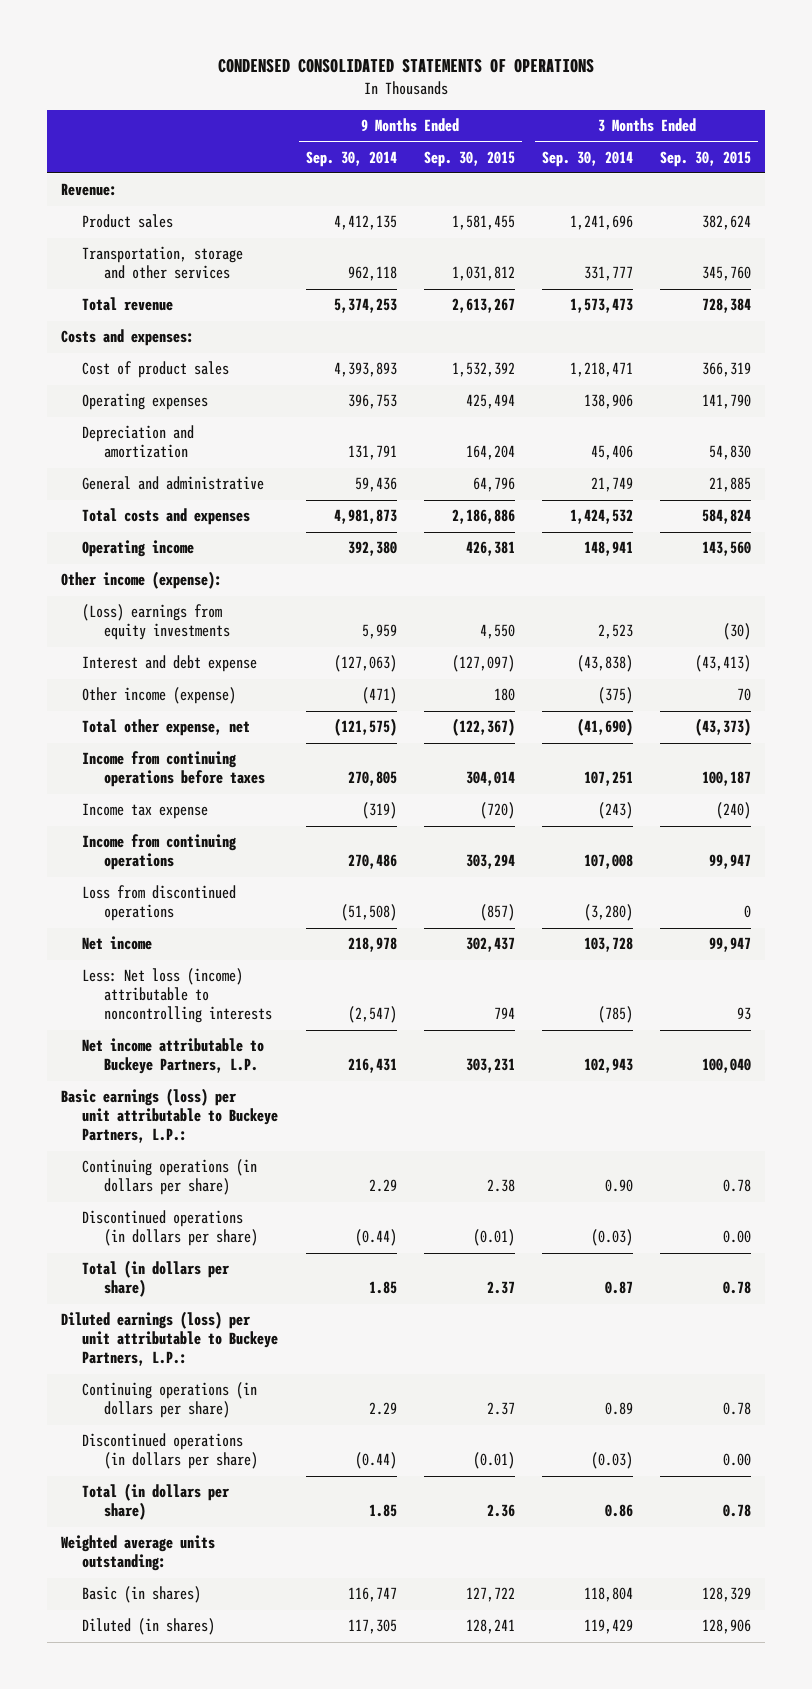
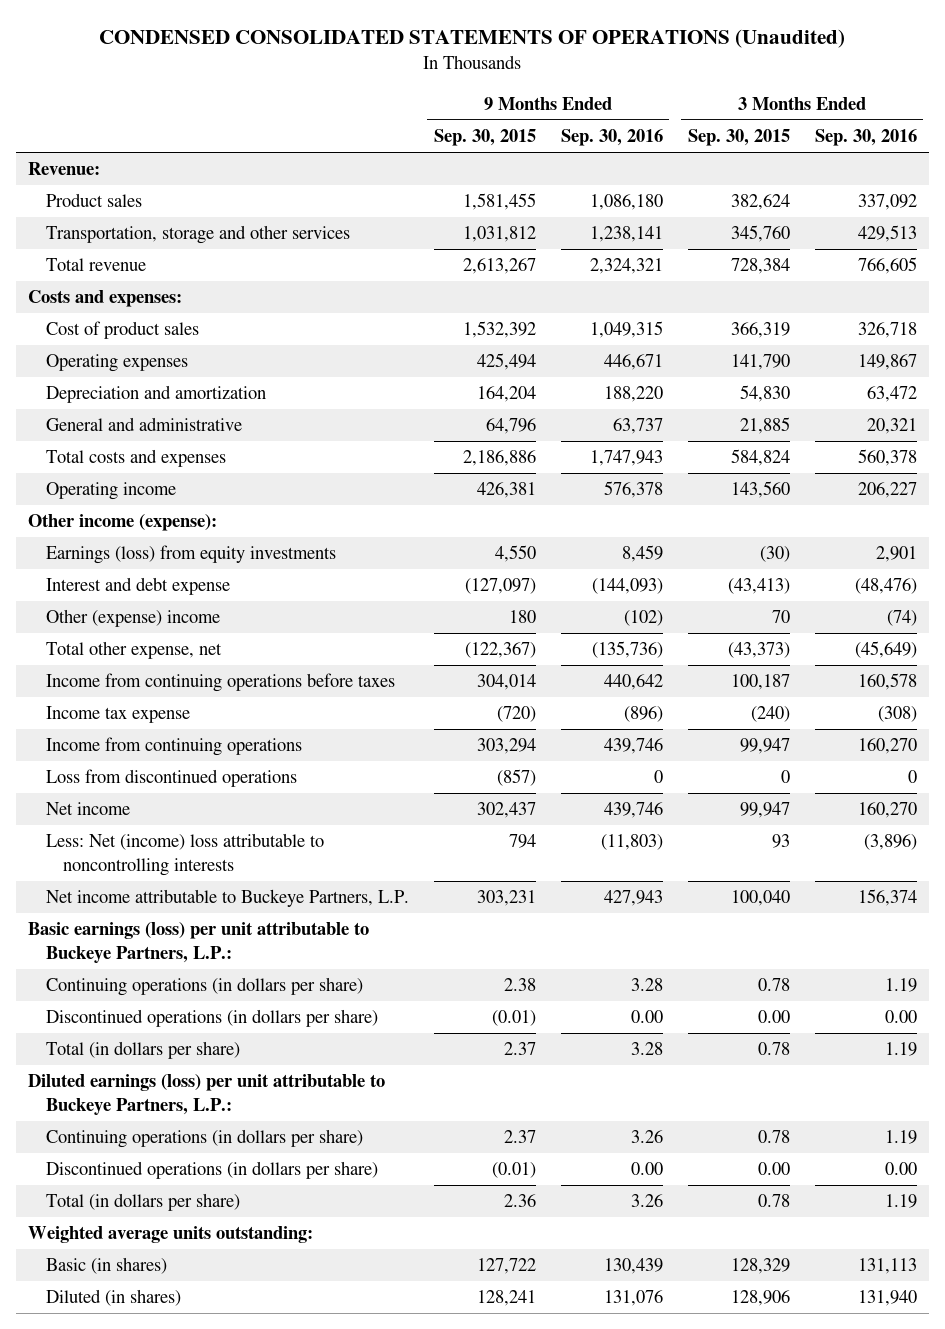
- CONDENSED CONSOLIDATED STATEMENTS OF OPERATIONS
+ CONDENSED CONSOLIDATED STATEMENTS OF OPERATIONS (Unaudited)
- | 9 Months Ended Sep. 30, 2014 | 9 Months Ended Sep. 30, 2015 | 3 Months Ended Sep. 30, 2014 | 3 Months Ended Sep. 30, 2015
+ | 9 Months Ended Sep. 30, 2015 | 9 Months Ended Sep. 30, 2016 | 3 Months Ended Sep. 30, 2015 | 3 Months Ended Sep. 30, 2016
- (Loss) earnings from equity investments | 5,959 | 4,550 | 2,523 | (30)
+ Earnings (loss) from equity investments | 4,550 | 8,459 | (30) | 2,901
- Other income (expense) | (471) | 180 | (375) | 70
+ Other (expense) income | 180 | (102) | 70 | (74)
- Less: Net loss (income) attributable to noncontrolling interests | (2,547) | 794 | (785) | 93
+ Less: Net (income) loss attributable to noncontrolling interests | 794 | (11,803) | 93 | (3,896)

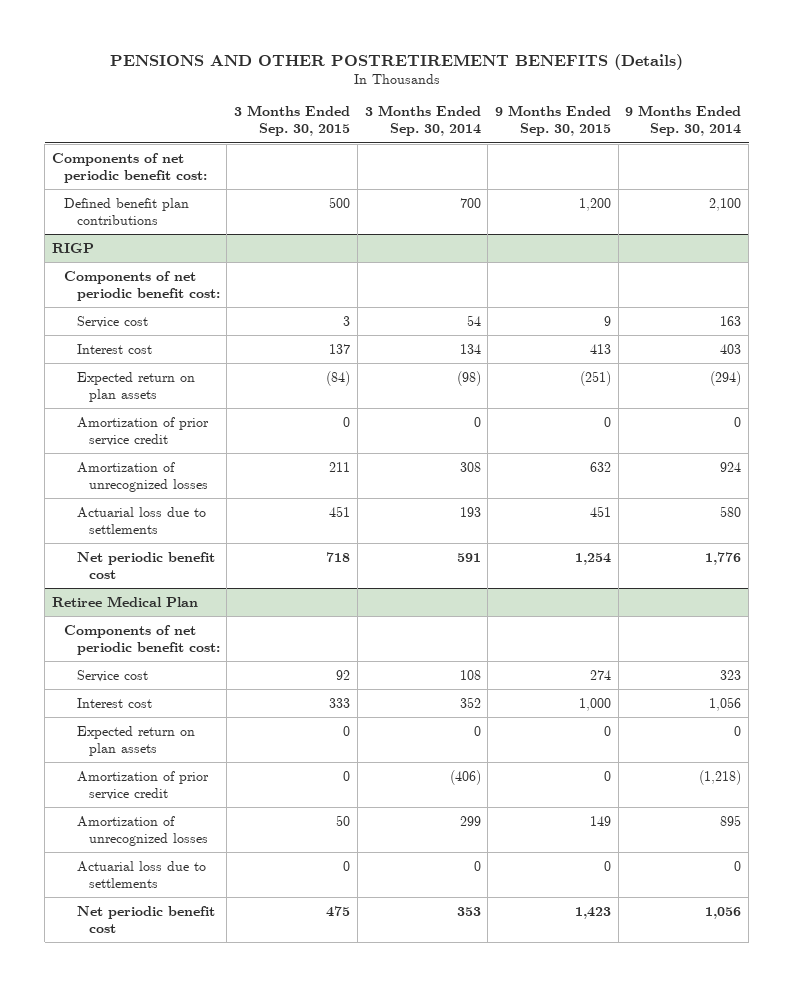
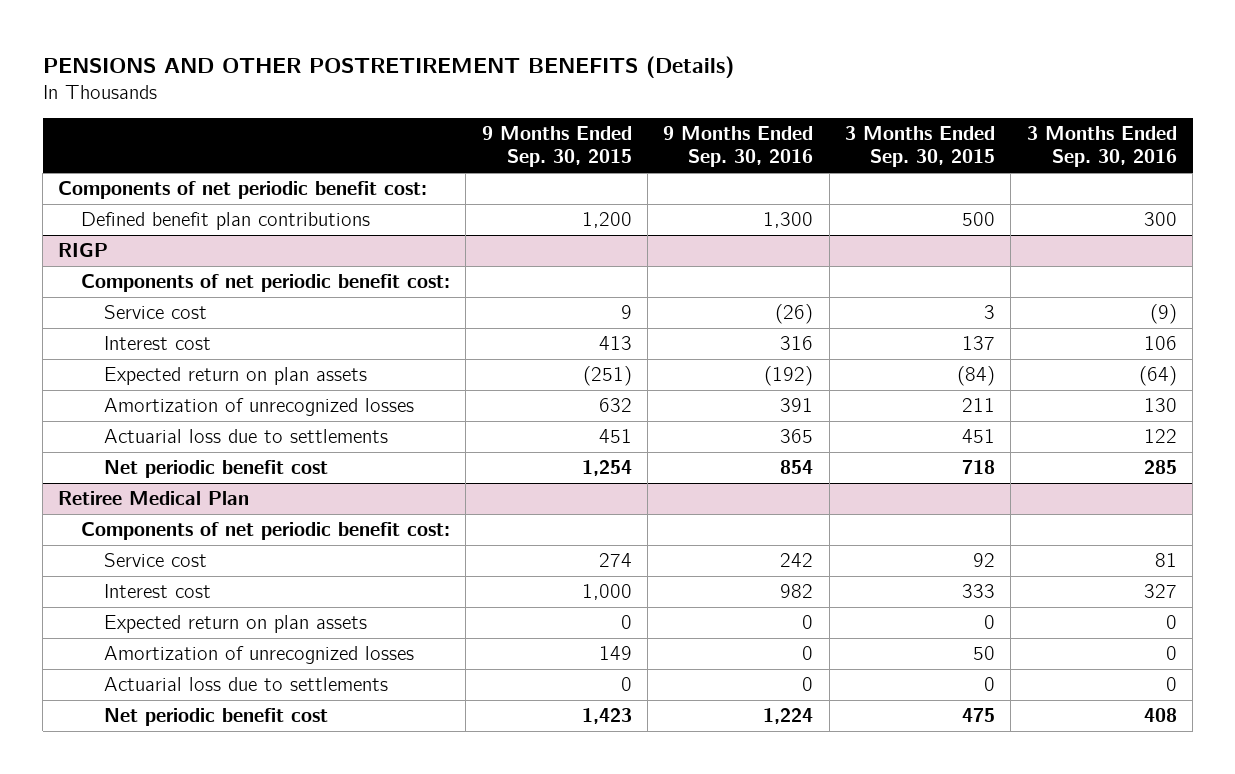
- | 3 Months Ended Sep. 30, 2015 | 3 Months Ended Sep. 30, 2014 | 9 Months Ended Sep. 30, 2015 | 9 Months Ended Sep. 30, 2014
+ | 9 Months Ended Sep. 30, 2015 | 9 Months Ended Sep. 30, 2016 | 3 Months Ended Sep. 30, 2015 | 3 Months Ended Sep. 30, 2016
@ RIGP
- Amortization of prior service credit | 0 | 0 | 0 | 0
@ Retiree Medical Plan
- Amortization of prior service credit | 0 | (406) | 0 | (1,218)

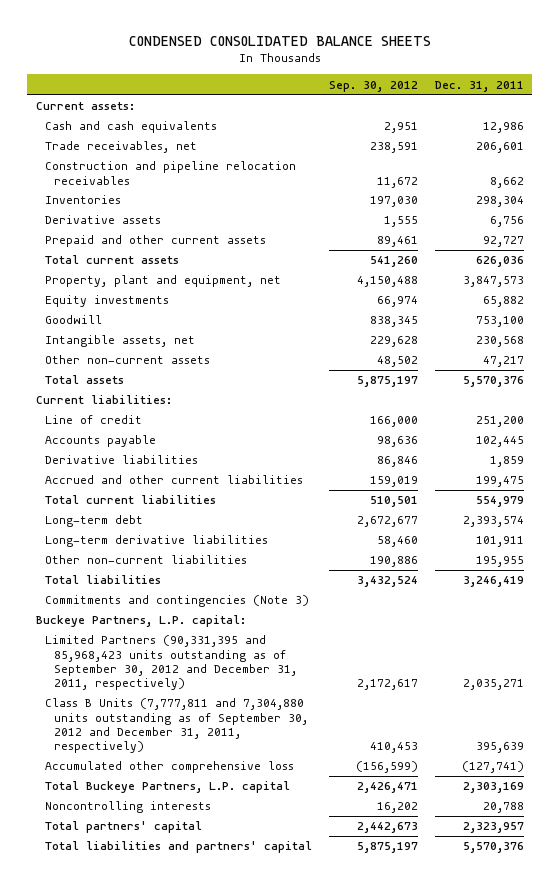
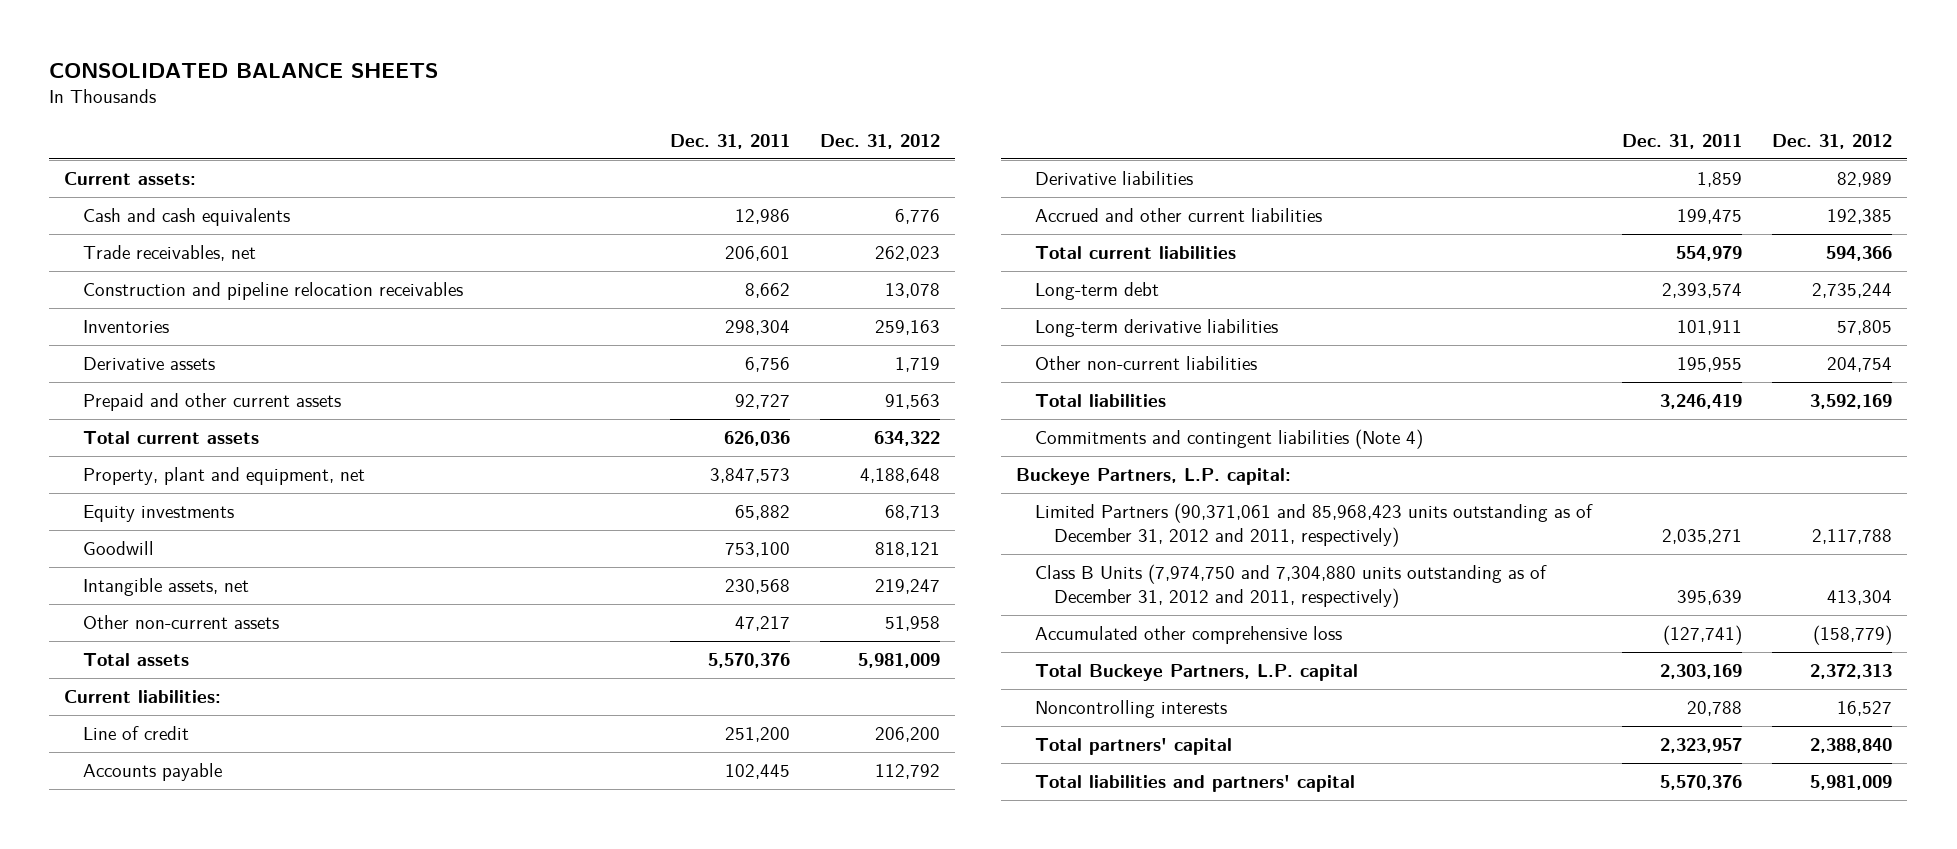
- CONDENSED CONSOLIDATED BALANCE SHEETS
+ CONSOLIDATED BALANCE SHEETS
- | Sep. 30, 2012 | Dec. 31, 2011
+ | Dec. 31, 2011 | Dec. 31, 2012
- Commitments and contingencies (Note 3)
+ Commitments and contingent liabilities (Note 4)
- Limited Partners (90,331,395 and 85,968,423 units outstanding as of September 30, 2012 and December 31, 2011, respectively) | 2,172,617 | 2,035,271
- Class B Units (7,777,811 and 7,304,880 units outstanding as of September 30, 2012 and December 31, 2011, respectively) | 410,453 | 395,639
+ Limited Partners (90,371,061 and 85,968,423 units outstanding as of December 31, 2012 and 2011, respectively) | 2,035,271 | 2,117,788
+ Class B Units (7,974,750 and 7,304,880 units outstanding as of December 31, 2012 and 2011, respectively) | 395,639 | 413,304

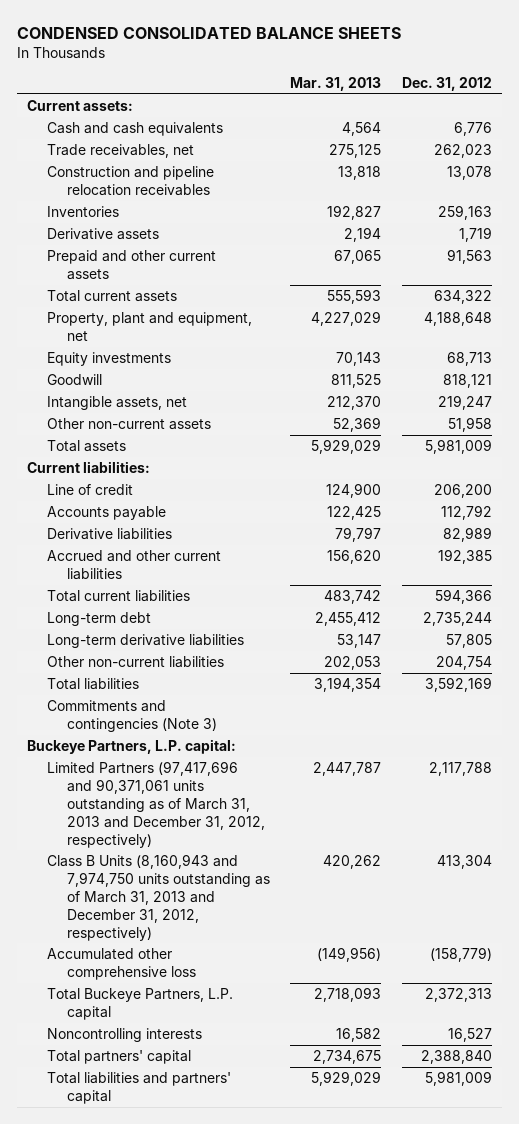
- CONSOLIDATED BALANCE SHEETS
+ CONDENSED CONSOLIDATED BALANCE SHEETS
- | Dec. 31, 2011 | Dec. 31, 2012
+ | Mar. 31, 2013 | Dec. 31, 2012
- Commitments and contingent liabilities (Note 4)
+ Commitments and contingencies (Note 3)
- Limited Partners (90,371,061 and 85,968,423 units outstanding as of December 31, 2012 and 2011, respectively) | 2,035,271 | 2,117,788
- Class B Units (7,974,750 and 7,304,880 units outstanding as of December 31, 2012 and 2011, respectively) | 395,639 | 413,304
+ Limited Partners (97,417,696 and 90,371,061 units outstanding as of March 31, 2013 and December 31, 2012, respectively) | 2,447,787 | 2,117,788
+ Class B Units (8,160,943 and 7,974,750 units outstanding as of March 31, 2013 and December 31, 2012, respectively) | 420,262 | 413,304

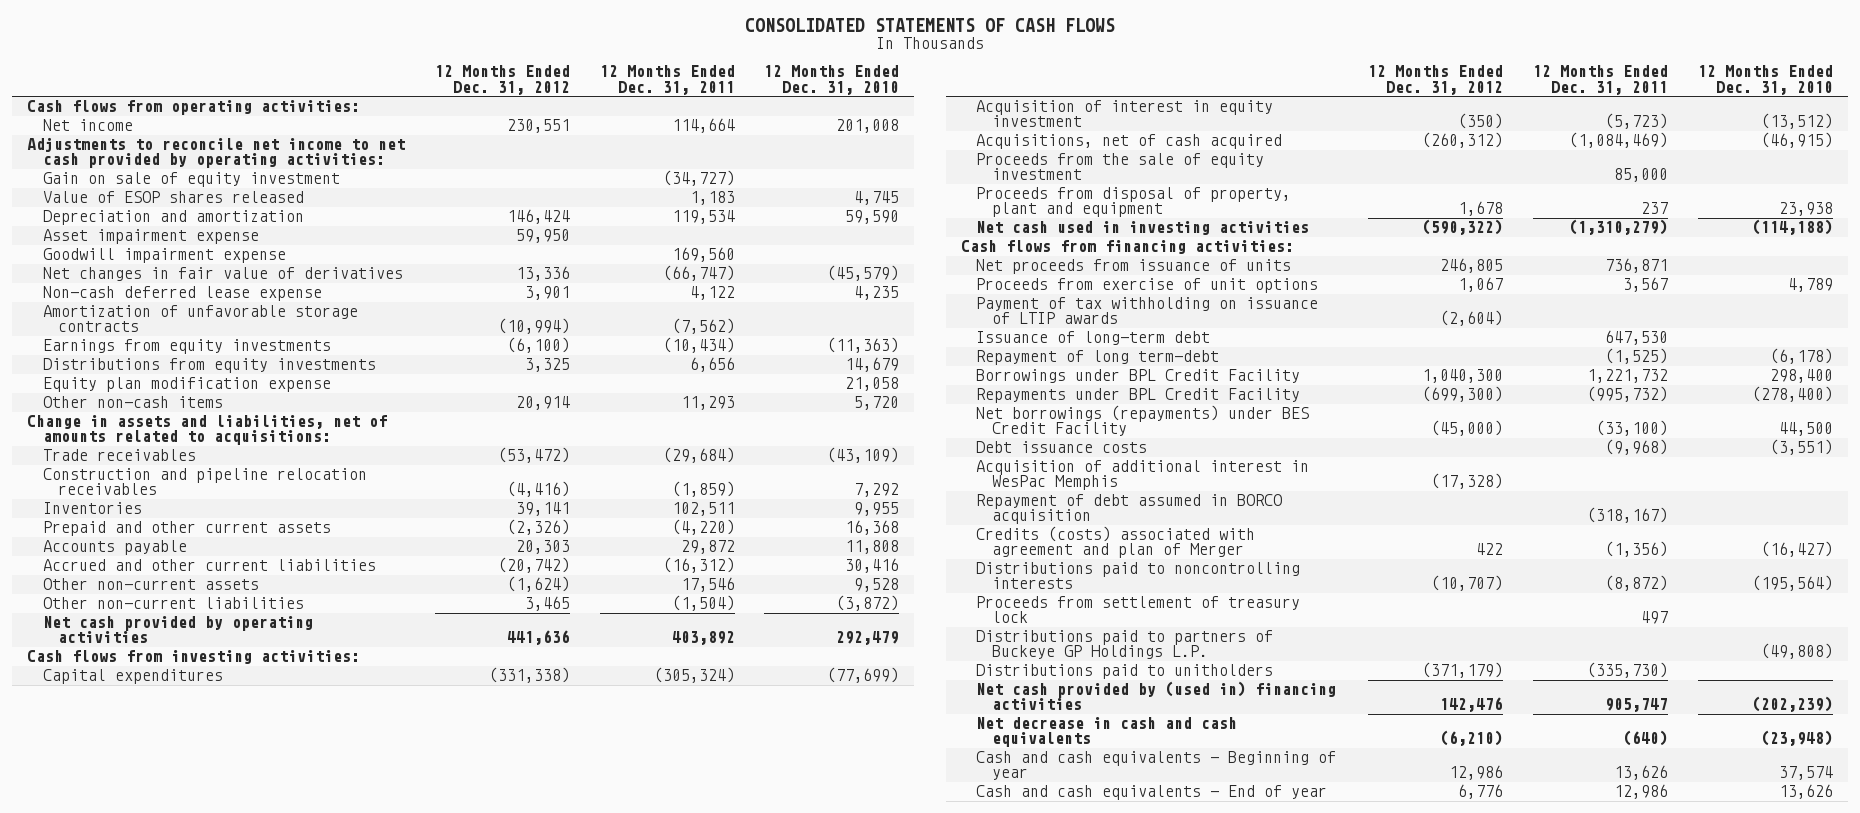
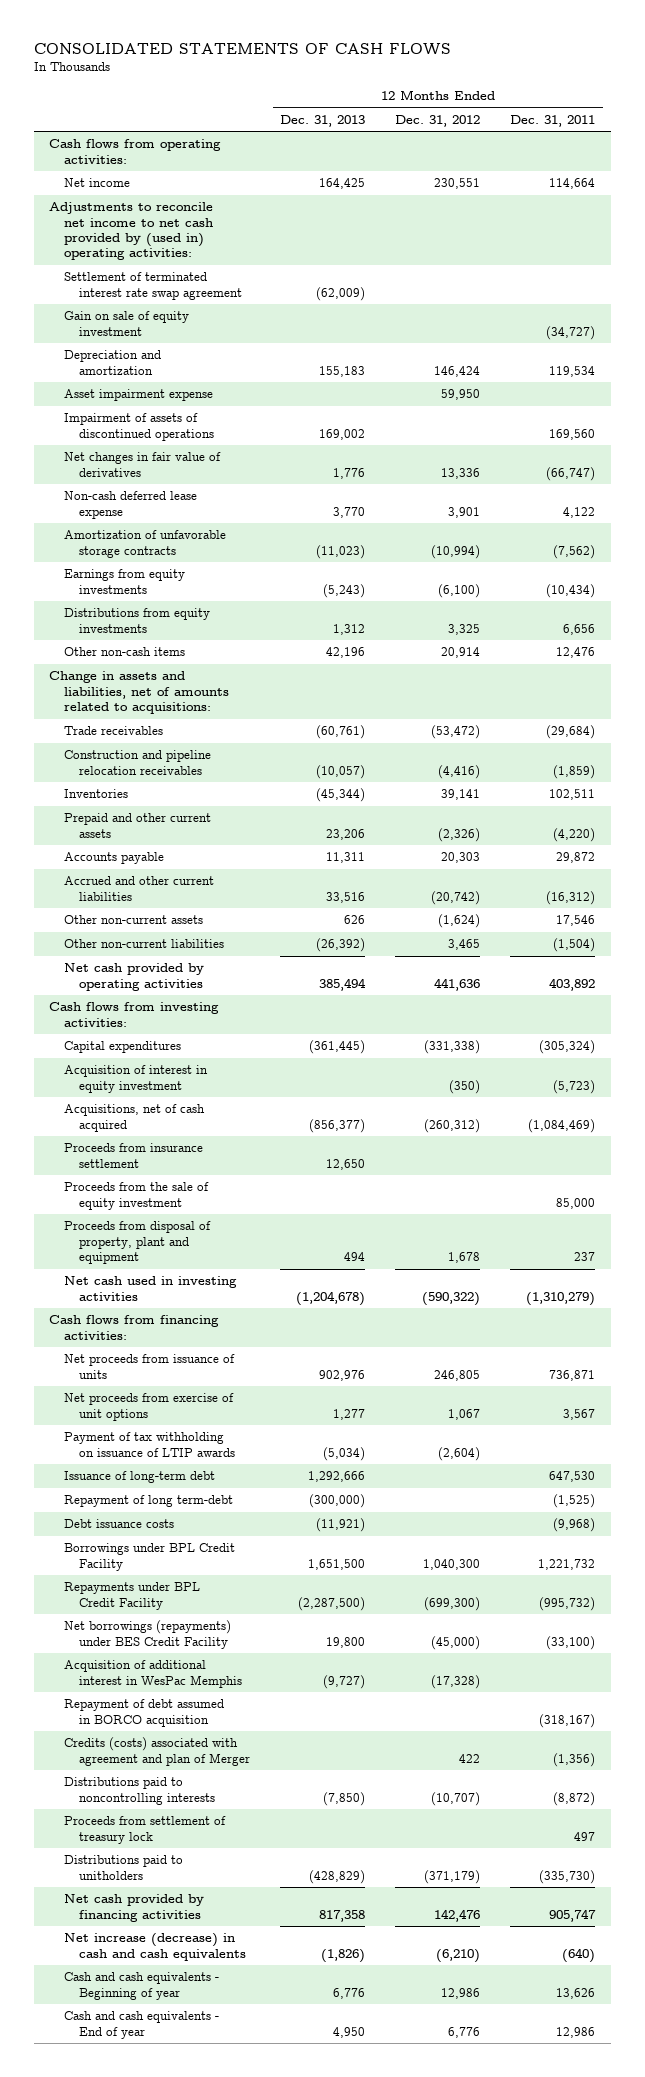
- | 12 Months Ended Dec. 31, 2012 | 12 Months Ended Dec. 31, 2011 | 12 Months Ended Dec. 31, 2010
+ | 12 Months Ended Dec. 31, 2013 | 12 Months Ended Dec. 31, 2012 | 12 Months Ended Dec. 31, 2011
- Adjustments to reconcile net income to net cash provided by operating activities:
+ Adjustments to reconcile net income to net cash provided by (used in) operating activities:
+ Settlement of terminated interest rate swap agreement | (62,009) | |
- Value of ESOP shares released | | 1,183 | 4,745
- Goodwill impairment expense | | 169,560 |
+ Impairment of assets of discontinued operations | 169,002 | | 169,560
- Equity plan modification expense | | | 21,058
- Other non-cash items | 20,914 | 11,293 | 5,720
+ Other non-cash items | 42,196 | 20,914 | 12,476
+ Proceeds from insurance settlement | 12,650 | |
- Proceeds from exercise of unit options | 1,067 | 3,567 | 4,789
+ Net proceeds from exercise of unit options | 1,277 | 1,067 | 3,567
moved up: Debt issuance costs | (11,921) | | (9,968)
- Distributions paid to partners of Buckeye GP Holdings L.P. | | | (49,808)
- Net cash provided by (used in) financing activities | 142,476 | 905,747 | (202,239)
- Net decrease in cash and cash equivalents | (6,210) | (640) | (23,948)
+ Net cash provided by financing activities | 817,358 | 142,476 | 905,747
+ Net increase (decrease) in cash and cash equivalents | (1,826) | (6,210) | (640)

